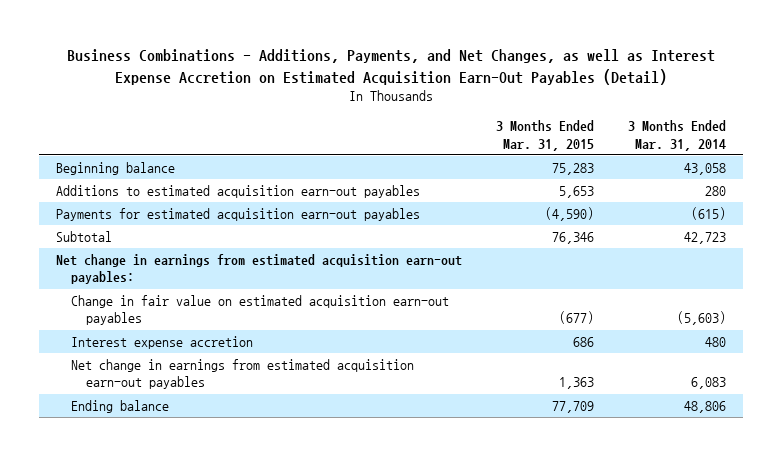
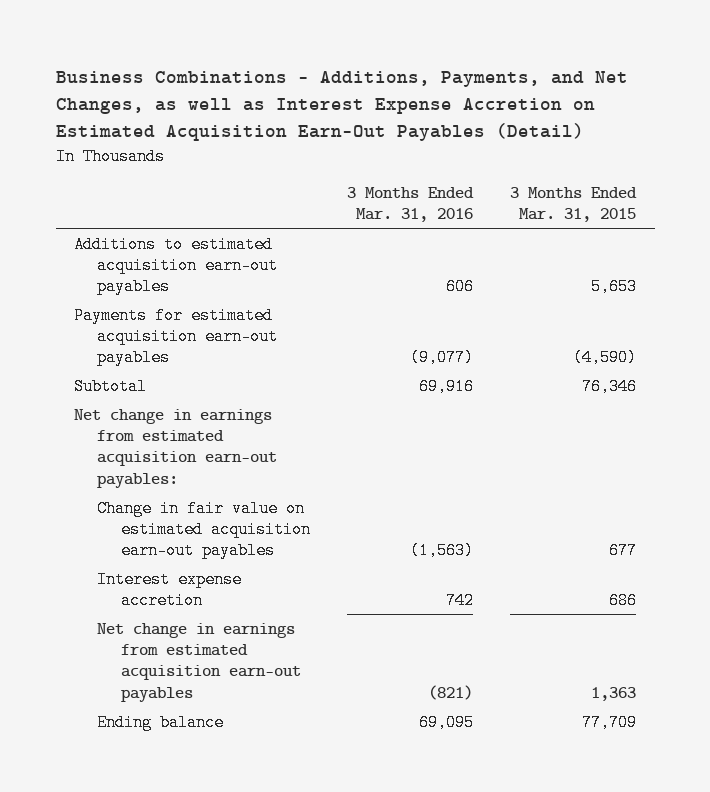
- | 3 Months Ended Mar. 31, 2015 | 3 Months Ended Mar. 31, 2014
+ | 3 Months Ended Mar. 31, 2016 | 3 Months Ended Mar. 31, 2015
- Beginning balance | 75,283 | 43,058
- Change in fair value on estimated acquisition earn-out payables | (677) | (5,603)
+ Change in fair value on estimated acquisition earn-out payables | (1,563) | 677

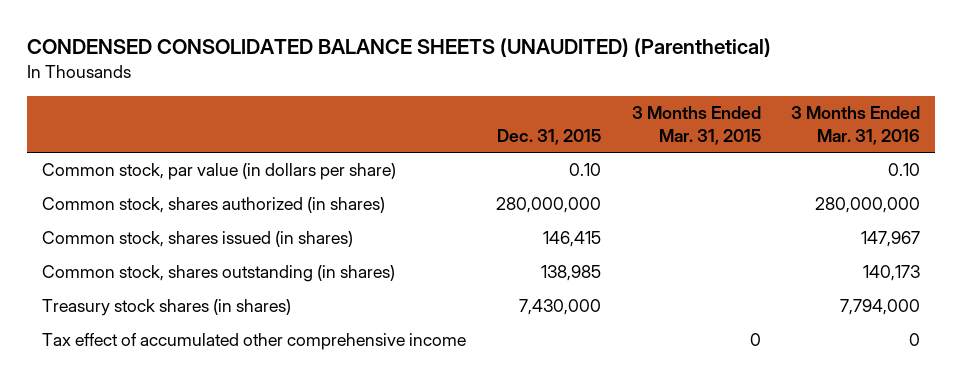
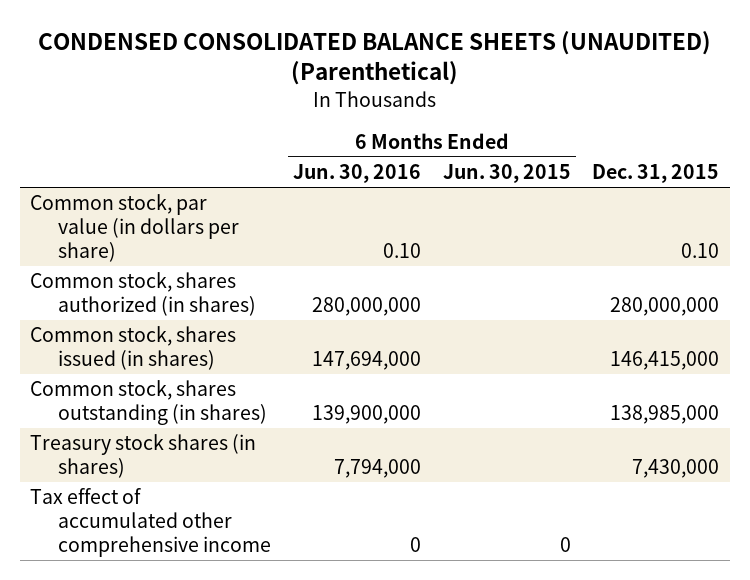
- | Dec. 31, 2015 | 3 Months Ended Mar. 31, 2015 | 3 Months Ended Mar. 31, 2016
+ | 6 Months Ended Jun. 30, 2016 | 6 Months Ended Jun. 30, 2015 | Dec. 31, 2015
- Common stock, shares issued (in shares) | 146,415 | | 147,967
- Common stock, shares outstanding (in shares) | 138,985 | | 140,173
+ Common stock, shares issued (in shares) | 147,694,000 | | 146,415,000
+ Common stock, shares outstanding (in shares) | 139,900,000 | | 138,985,000

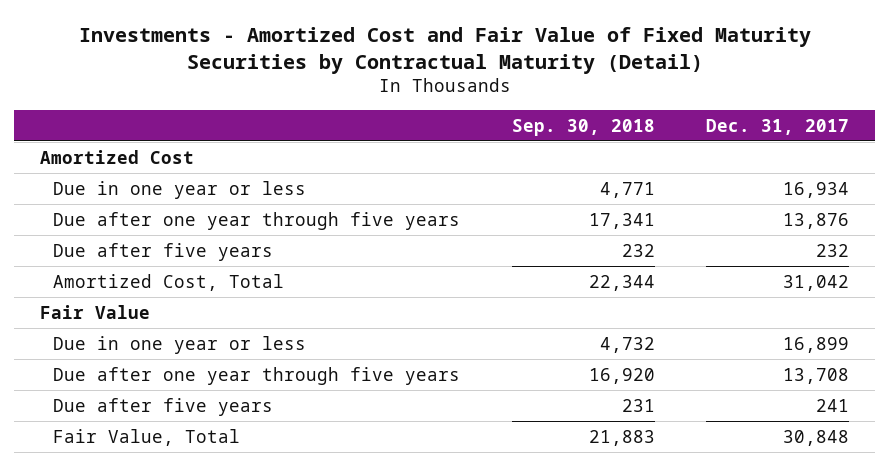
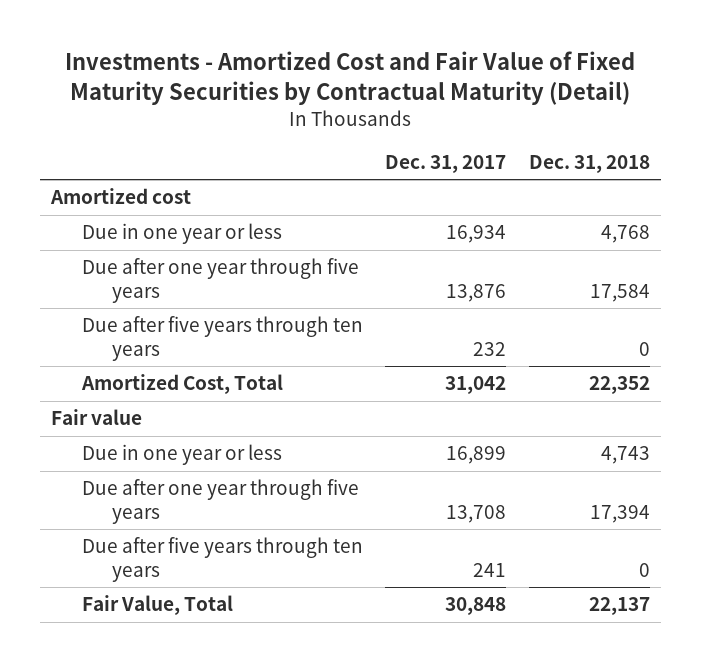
- | Sep. 30, 2018 | Dec. 31, 2017
+ | Dec. 31, 2017 | Dec. 31, 2018
- Amortized Cost
+ Amortized cost
- Due after five years | 232 | 232
+ Due after five years through ten years | 232 | 0
- Fair Value
+ Fair value
- Due after five years | 231 | 241
+ Due after five years through ten years | 241 | 0

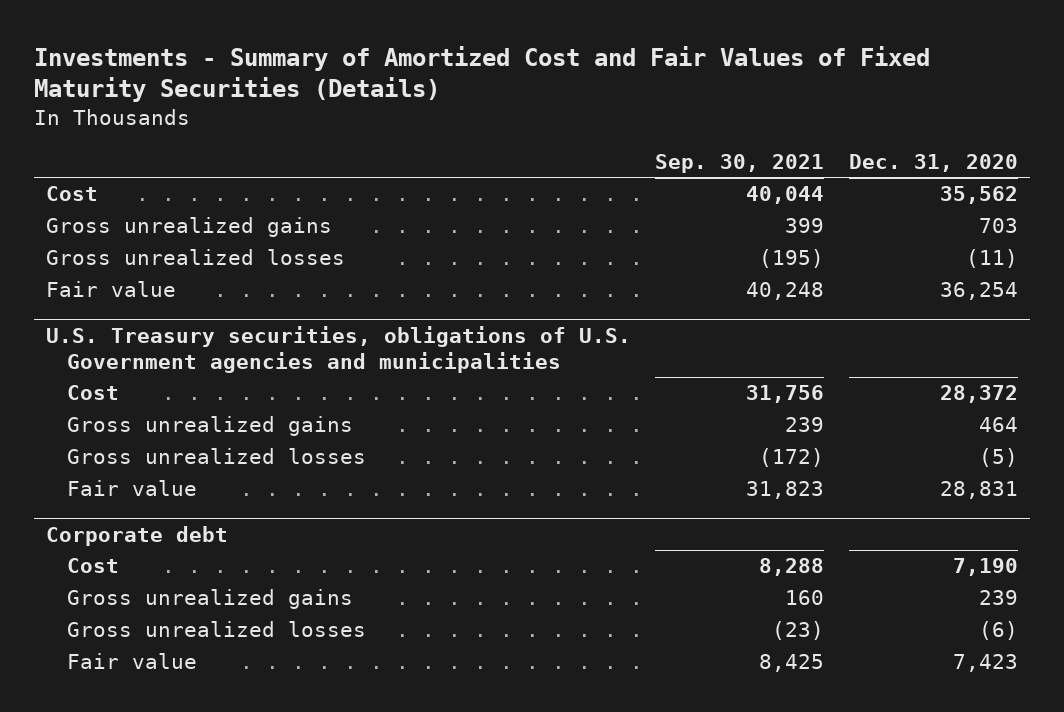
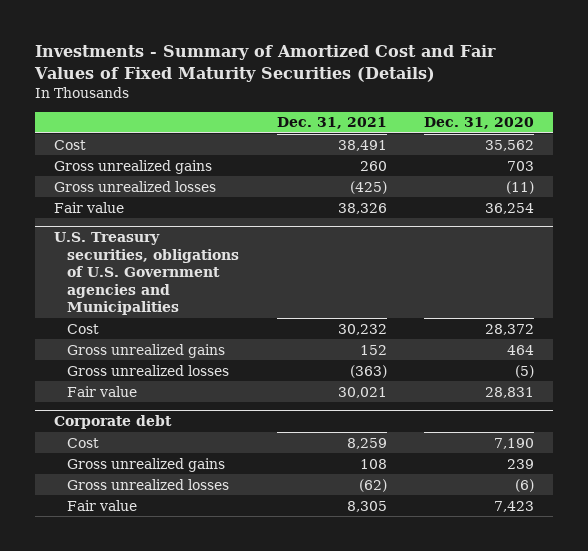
- | Sep. 30, 2021 | Dec. 31, 2020
+ | Dec. 31, 2021 | Dec. 31, 2020
- U.S. Treasury securities, obligations of U.S. Government agencies and municipalities
+ U.S. Treasury securities, obligations of U.S. Government agencies and Municipalities

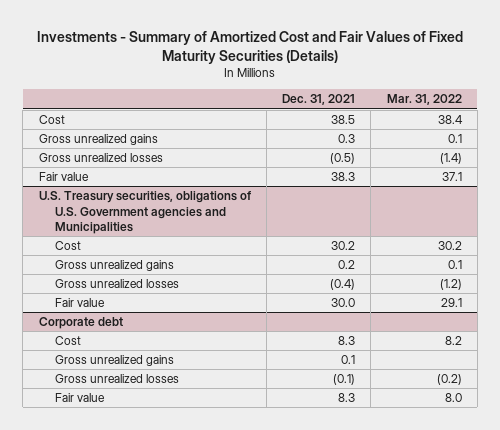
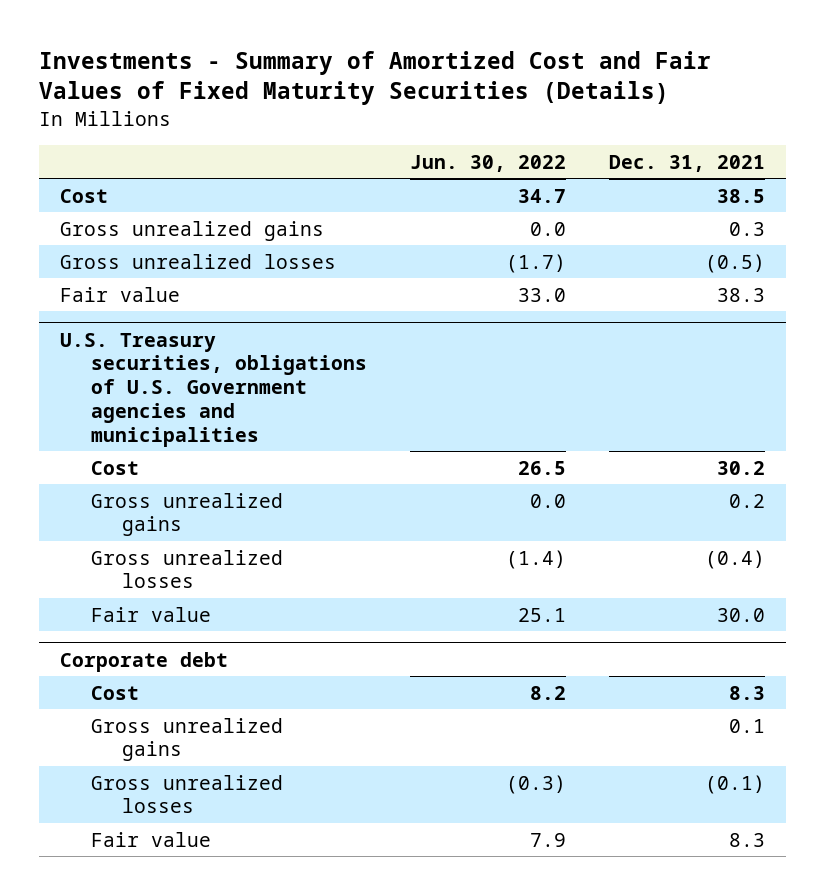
- | Dec. 31, 2021 | Mar. 31, 2022
+ | Jun. 30, 2022 | Dec. 31, 2021
- U.S. Treasury securities, obligations of U.S. Government agencies and Municipalities
+ U.S. Treasury securities, obligations of U.S. Government agencies and municipalities

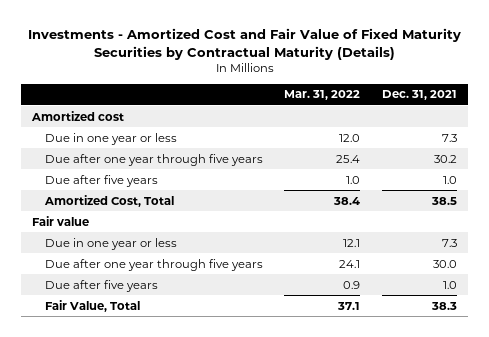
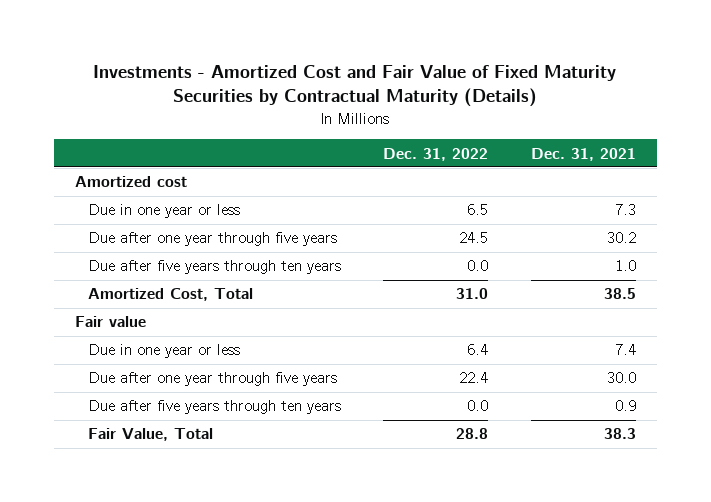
- | Mar. 31, 2022 | Dec. 31, 2021
+ | Dec. 31, 2022 | Dec. 31, 2021
- Due after five years | 1.0 | 1.0
+ Due after five years through ten years | 0.0 | 1.0
- Due in one year or less | 12.1 | 7.3
+ Due in one year or less | 6.4 | 7.4
- Due after five years | 0.9 | 1.0
+ Due after five years through ten years | 0.0 | 0.9

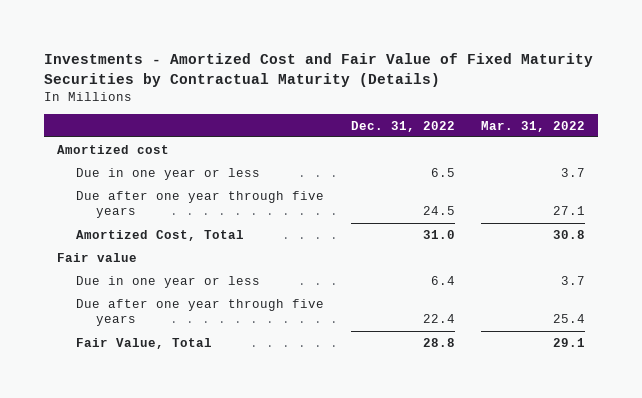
- | Dec. 31, 2022 | Dec. 31, 2021
+ | Dec. 31, 2022 | Mar. 31, 2022
- Due after five years through ten years | 0.0 | 1.0
- Due after five years through ten years | 0.0 | 0.9

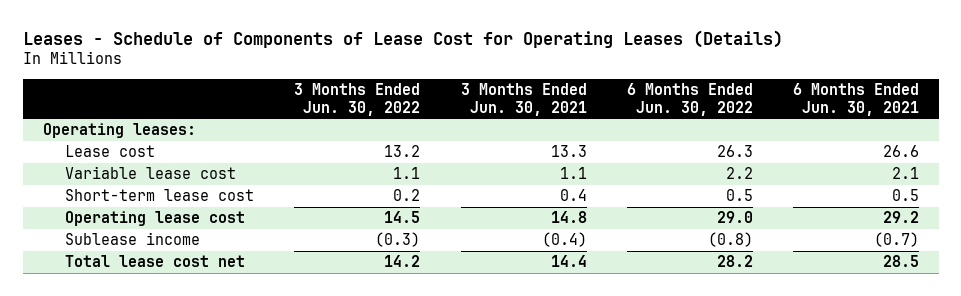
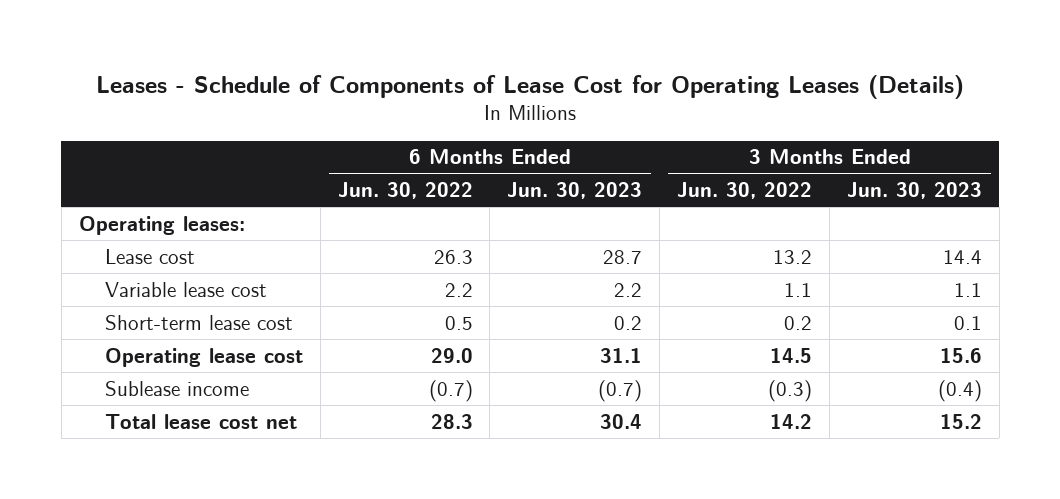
- | 3 Months Ended Jun. 30, 2022 | 3 Months Ended Jun. 30, 2021 | 6 Months Ended Jun. 30, 2022 | 6 Months Ended Jun. 30, 2021
+ | 6 Months Ended Jun. 30, 2022 | 6 Months Ended Jun. 30, 2023 | 3 Months Ended Jun. 30, 2022 | 3 Months Ended Jun. 30, 2023
- Sublease income | (0.3) | (0.4) | (0.8) | (0.7)
- Total lease cost net | 14.2 | 14.4 | 28.2 | 28.5
+ Sublease income | (0.7) | (0.7) | (0.3) | (0.4)
+ Total lease cost net | 28.3 | 30.4 | 14.2 | 15.2

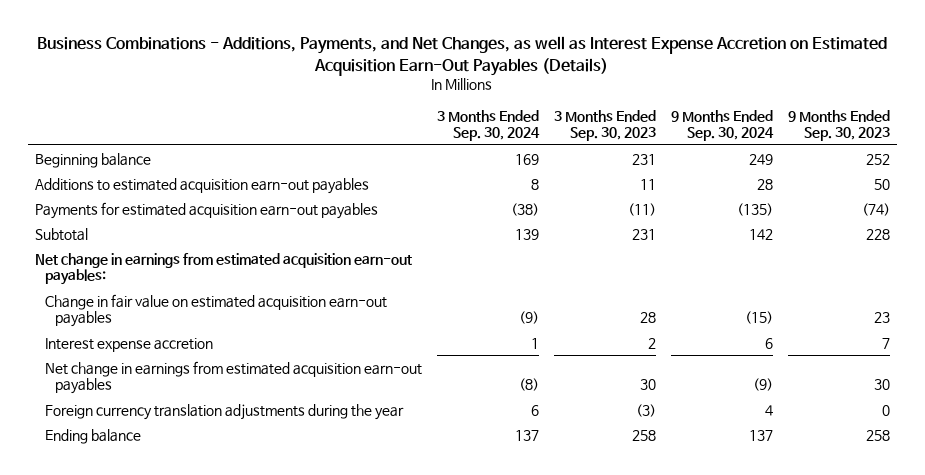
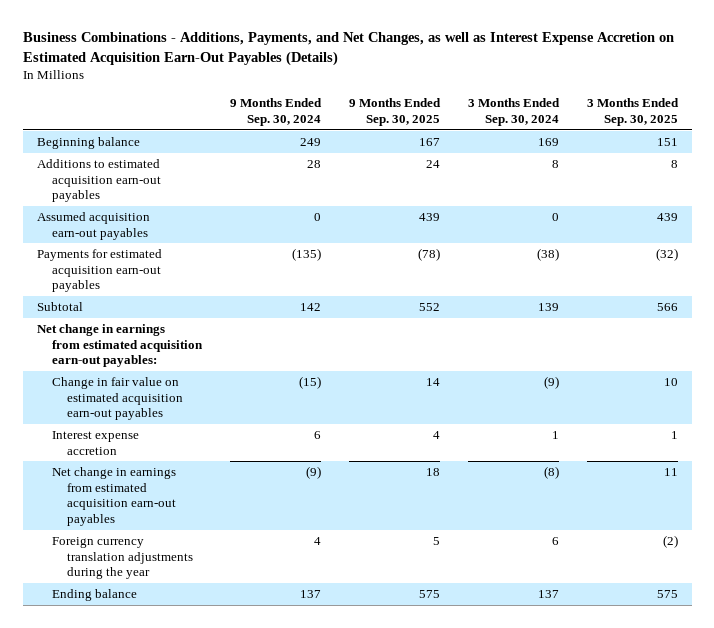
- | 3 Months Ended Sep. 30, 2024 | 3 Months Ended Sep. 30, 2023 | 9 Months Ended Sep. 30, 2024 | 9 Months Ended Sep. 30, 2023
+ | 9 Months Ended Sep. 30, 2024 | 9 Months Ended Sep. 30, 2025 | 3 Months Ended Sep. 30, 2024 | 3 Months Ended Sep. 30, 2025
+ Assumed acquisition earn-out payables | 0 | 439 | 0 | 439

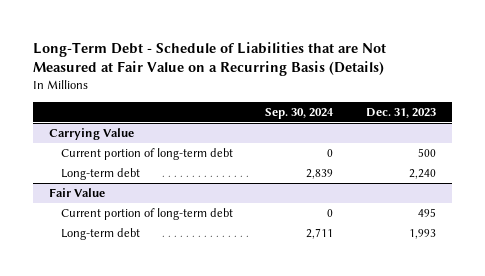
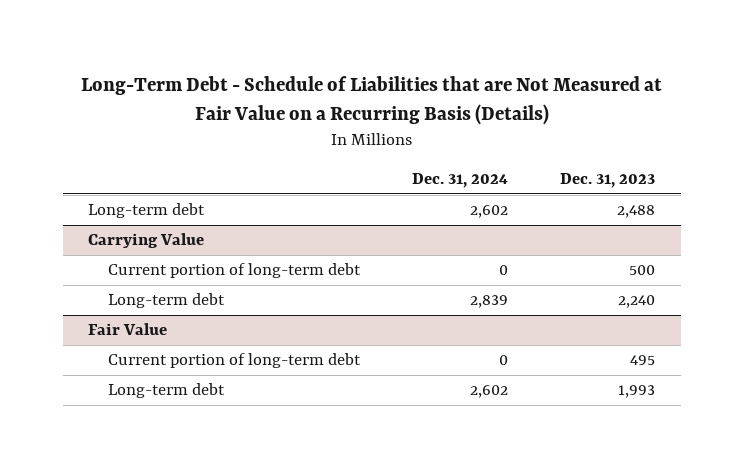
- | Sep. 30, 2024 | Dec. 31, 2023
+ | Dec. 31, 2024 | Dec. 31, 2023
+ Long-term debt | 2,602 | 2,488

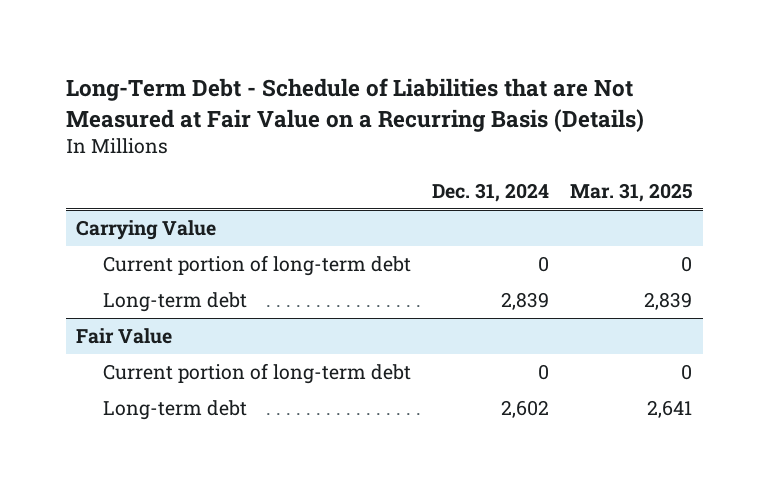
- | Dec. 31, 2024 | Dec. 31, 2023
+ | Dec. 31, 2024 | Mar. 31, 2025
- Long-term debt | 2,602 | 2,488

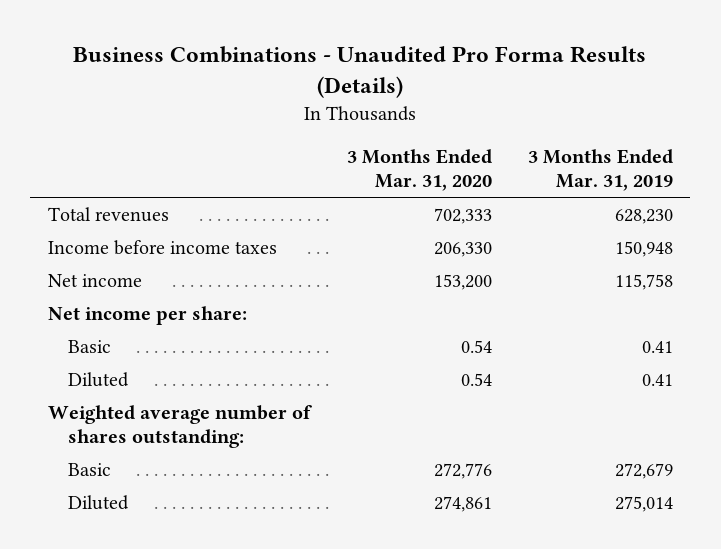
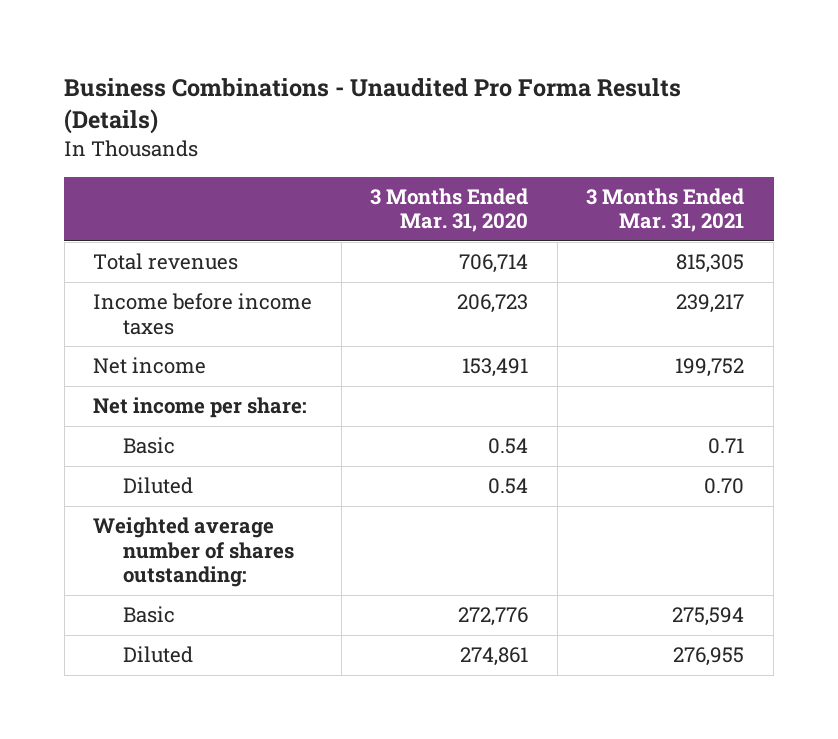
- | 3 Months Ended Mar. 31, 2020 | 3 Months Ended Mar. 31, 2019
+ | 3 Months Ended Mar. 31, 2020 | 3 Months Ended Mar. 31, 2021
- Total revenues | 702,333 | 628,230
- Income before income taxes | 206,330 | 150,948
- Net income | 153,200 | 115,758
+ Total revenues | 706,714 | 815,305
+ Income before income taxes | 206,723 | 239,217
+ Net income | 153,491 | 199,752

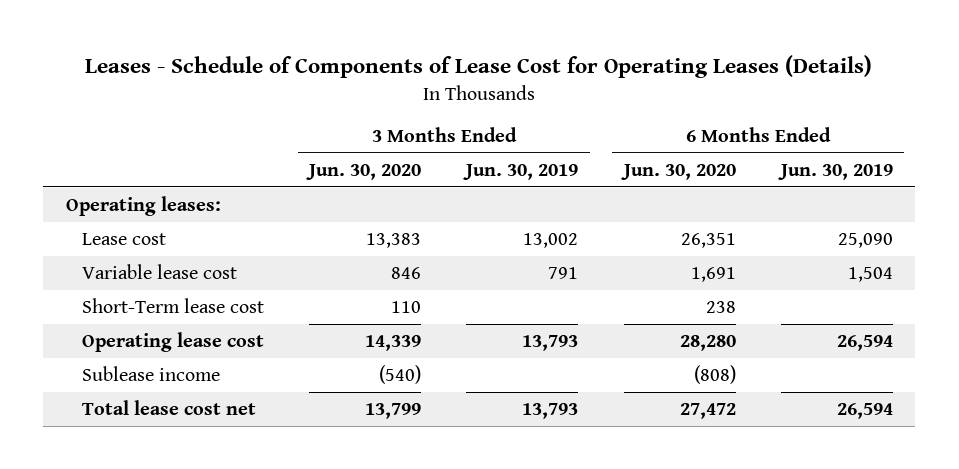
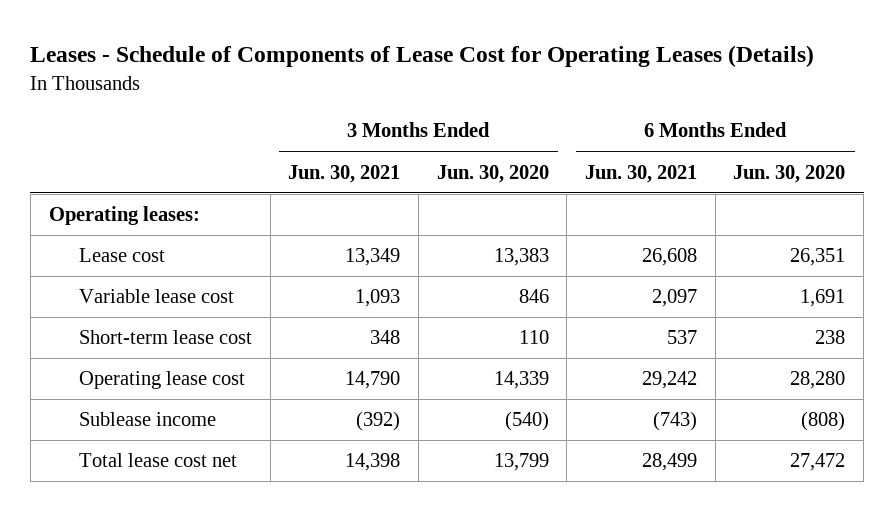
- | 3 Months Ended Jun. 30, 2020 | 3 Months Ended Jun. 30, 2019 | 6 Months Ended Jun. 30, 2020 | 6 Months Ended Jun. 30, 2019
+ | 3 Months Ended Jun. 30, 2021 | 3 Months Ended Jun. 30, 2020 | 6 Months Ended Jun. 30, 2021 | 6 Months Ended Jun. 30, 2020
- Short-Term lease cost | 110 | | 238 |
+ Short-term lease cost | 348 | 110 | 537 | 238

